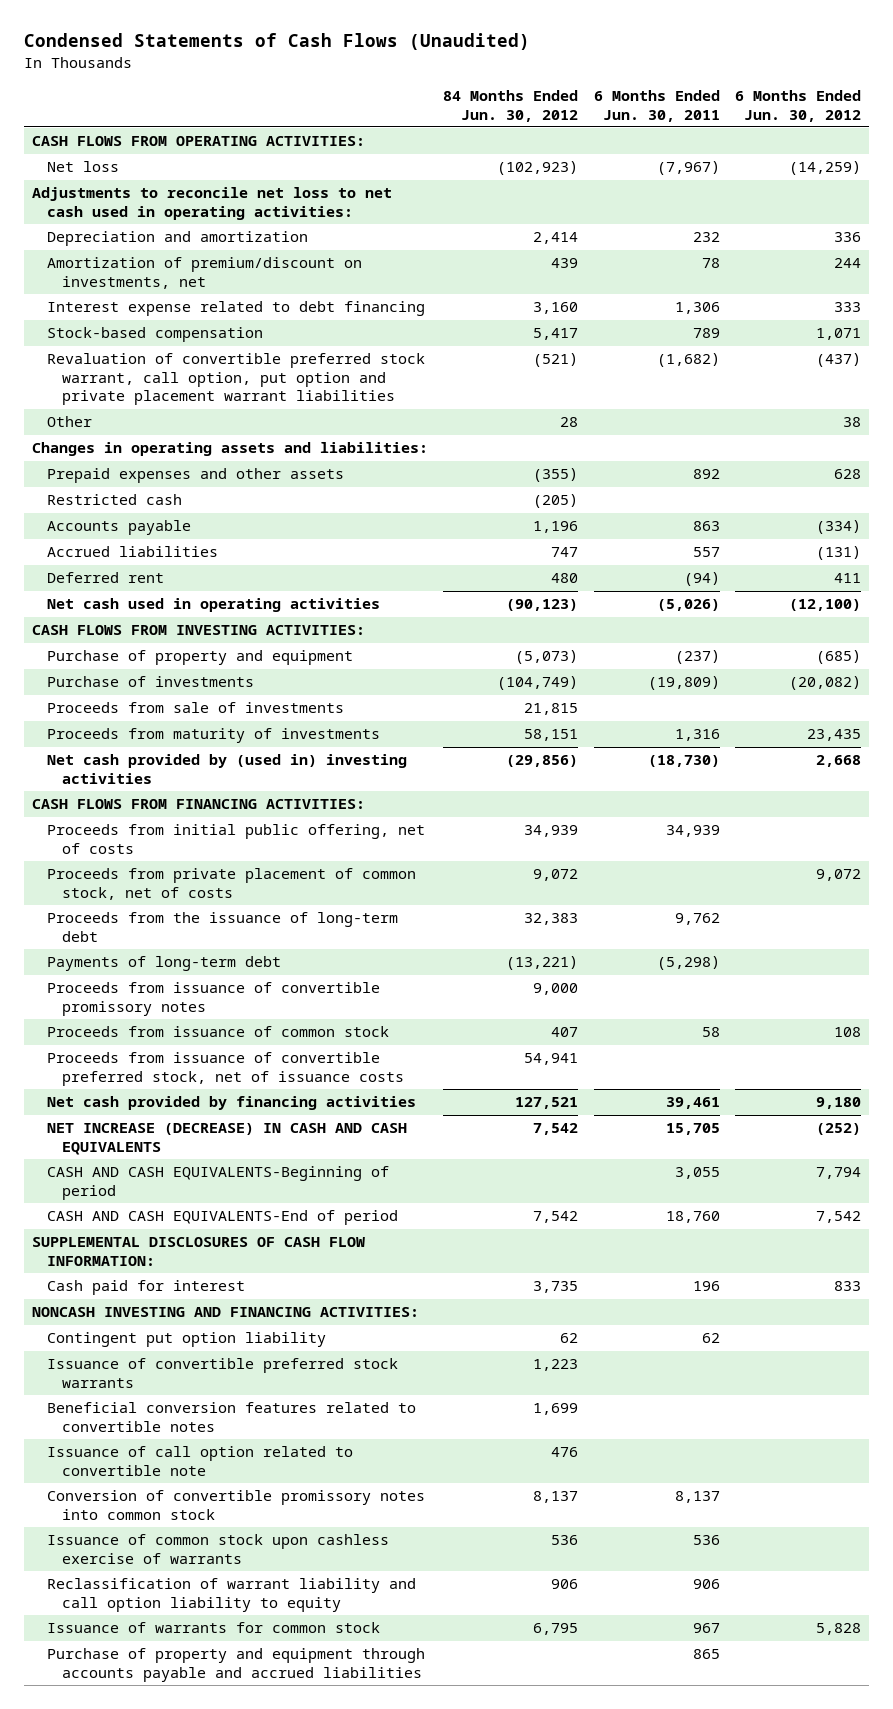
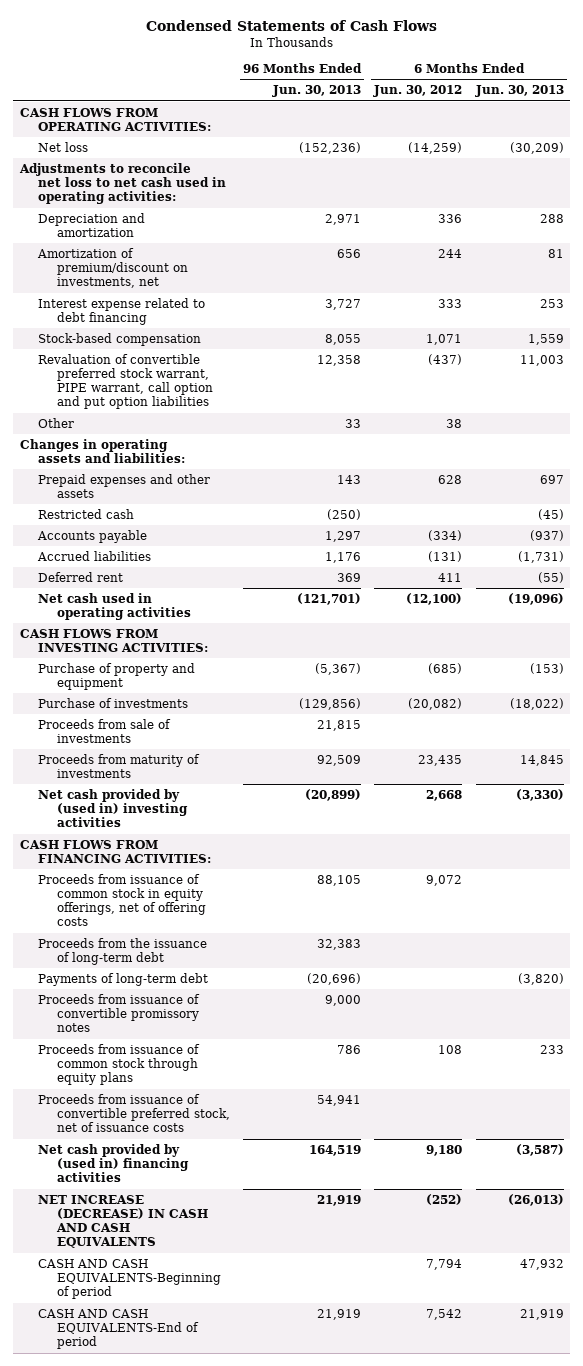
- Condensed Statements of Cash Flows (Unaudited)
+ Condensed Statements of Cash Flows
- | 84 Months Ended Jun. 30, 2012 | 6 Months Ended Jun. 30, 2011 | 6 Months Ended Jun. 30, 2012
+ | 96 Months Ended Jun. 30, 2013 | 6 Months Ended Jun. 30, 2012 | 6 Months Ended Jun. 30, 2013
- Revaluation of convertible preferred stock warrant, call option, put option and private placement warrant liabilities | (521) | (1,682) | (437)
+ Revaluation of convertible preferred stock warrant, PIPE warrant, call option and put option liabilities | 12,358 | (437) | 11,003
- Proceeds from initial public offering, net of costs | 34,939 | 34,939 |
- Proceeds from private placement of common stock, net of costs | 9,072 | | 9,072
+ Proceeds from issuance of common stock in equity offerings, net of offering costs | 88,105 | 9,072 |
- Proceeds from issuance of common stock | 407 | 58 | 108
+ Proceeds from issuance of common stock through equity plans | 786 | 108 | 233
- Net cash provided by financing activities | 127,521 | 39,461 | 9,180
+ Net cash provided by (used in) financing activities | 164,519 | 9,180 | (3,587)
- SUPPLEMENTAL DISCLOSURES OF CASH FLOW INFORMATION:
- Cash paid for interest | 3,735 | 196 | 833
- NONCASH INVESTING AND FINANCING ACTIVITIES:
- Contingent put option liability | 62 | 62 |
- Issuance of convertible preferred stock warrants | 1,223 | |
- Beneficial conversion features related to convertible notes | 1,699 | |
- Issuance of call option related to convertible note | 476 | |
- Conversion of convertible promissory notes into common stock | 8,137 | 8,137 |
- Issuance of common stock upon cashless exercise of warrants | 536 | 536 |
- Reclassification of warrant liability and call option liability to equity | 906 | 906 |
- Issuance of warrants for common stock | 6,795 | 967 | 5,828
- Purchase of property and equipment through accounts payable and accrued liabilities | | 865 |

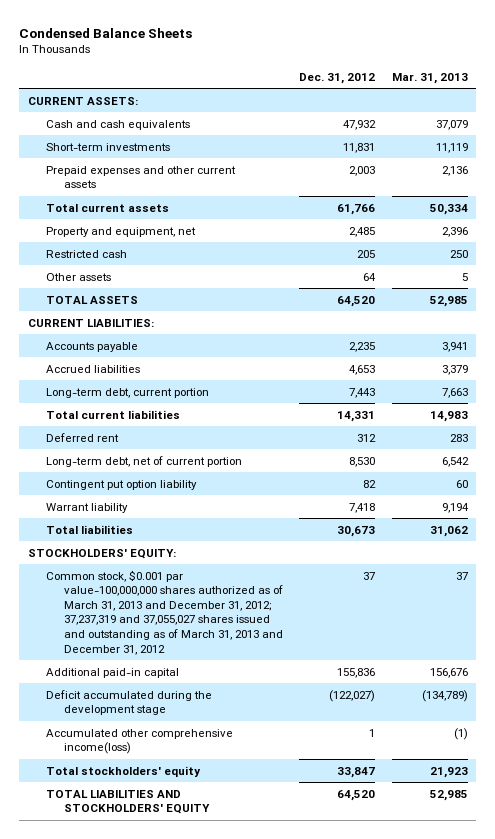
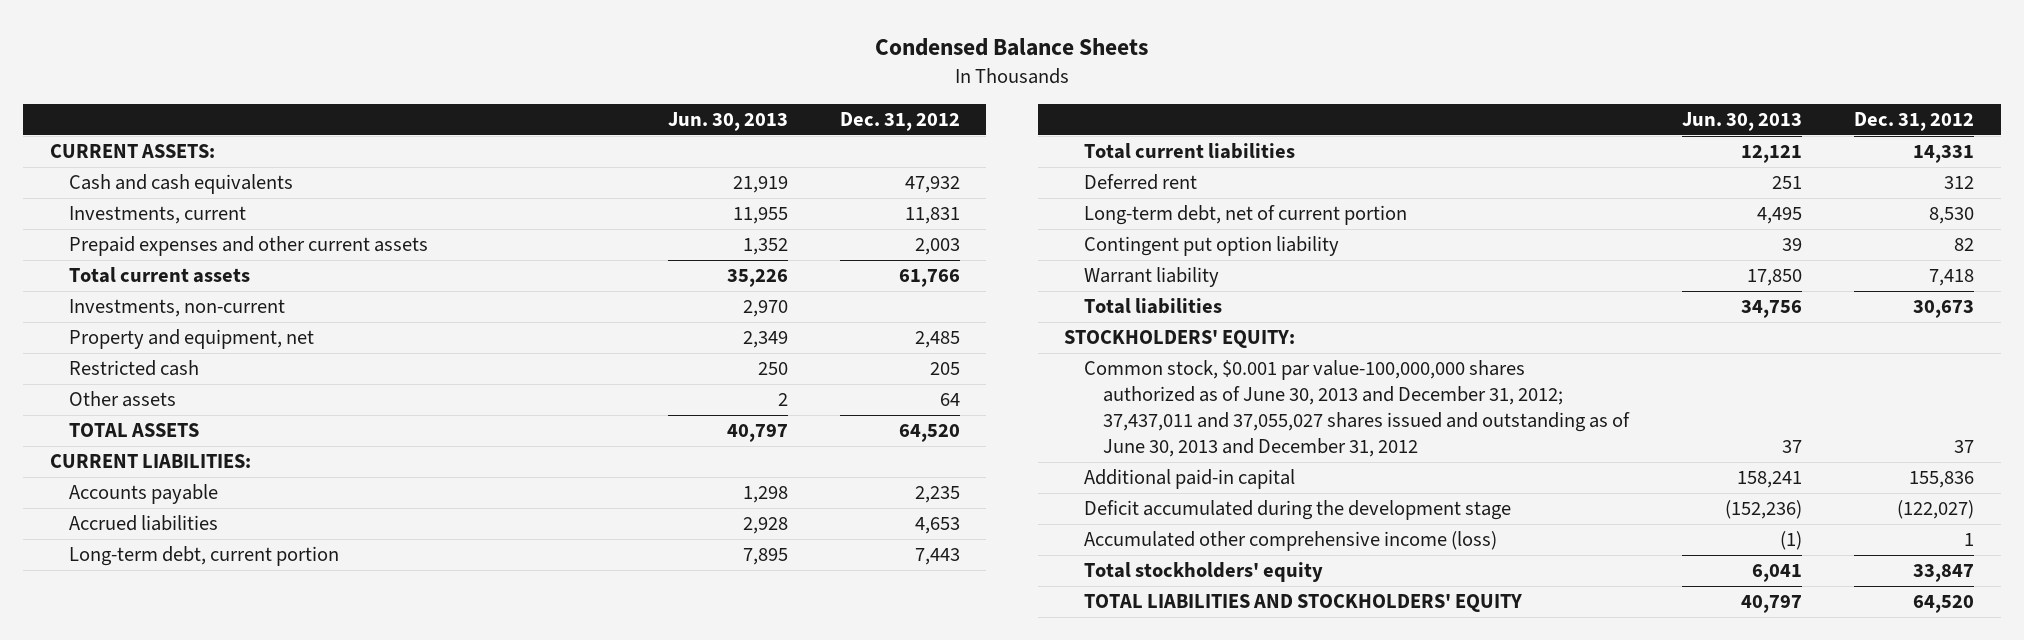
- | Dec. 31, 2012 | Mar. 31, 2013
+ | Jun. 30, 2013 | Dec. 31, 2012
- Short-term investments | 11,831 | 11,119
+ Investments, current | 11,955 | 11,831
+ Investments, non-current | 2,970 |
- Common stock, $0.001 par value-100,000,000 shares authorized as of March 31, 2013 and December 31, 2012; 37,237,319 and 37,055,027 shares issued and outstanding as of March 31, 2013 and December 31, 2012 | 37 | 37
+ Common stock, $0.001 par value-100,000,000 shares authorized as of June 30, 2013 and December 31, 2012; 37,437,011 and 37,055,027 shares issued and outstanding as of June 30, 2013 and December 31, 2012 | 37 | 37
- Accumulated other comprehensive income(loss) | 1 | (1)
+ Accumulated other comprehensive income (loss) | (1) | 1

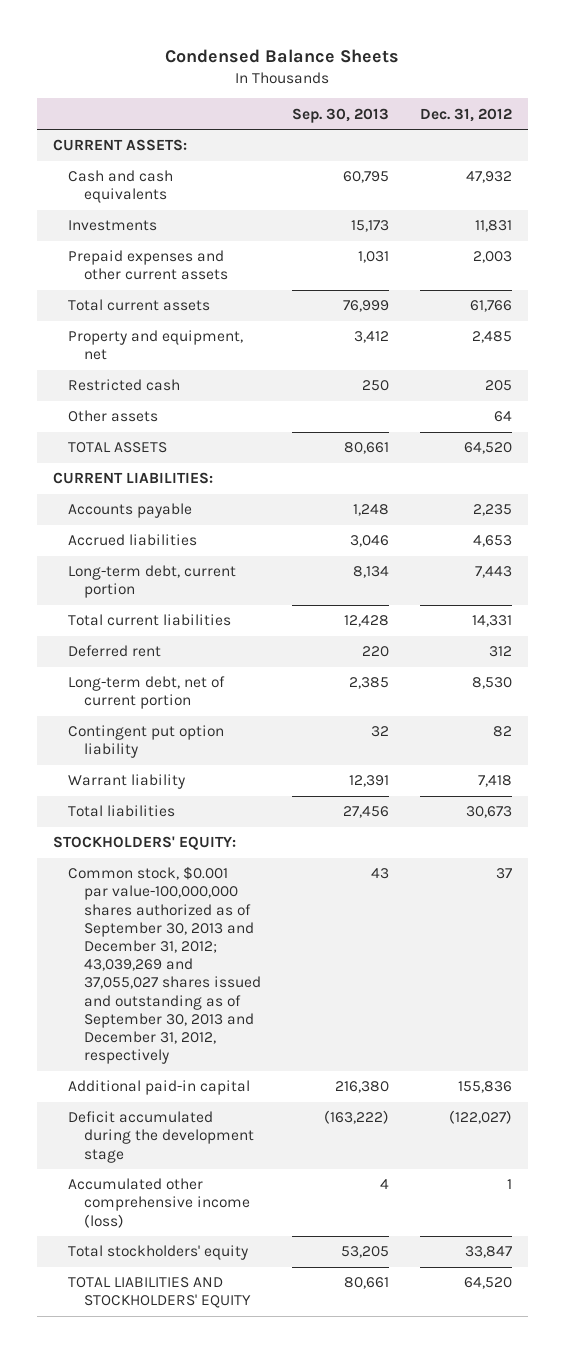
- | Jun. 30, 2013 | Dec. 31, 2012
+ | Sep. 30, 2013 | Dec. 31, 2012
- Investments, current | 11,955 | 11,831
+ Investments | 15,173 | 11,831
- Investments, non-current | 2,970 |
- Common stock, $0.001 par value-100,000,000 shares authorized as of June 30, 2013 and December 31, 2012; 37,437,011 and 37,055,027 shares issued and outstanding as of June 30, 2013 and December 31, 2012 | 37 | 37
+ Common stock, $0.001 par value-100,000,000 shares authorized as of September 30, 2013 and December 31, 2012; 43,039,269 and 37,055,027 shares issued and outstanding as of September 30, 2013 and December 31, 2012, respectively | 43 | 37

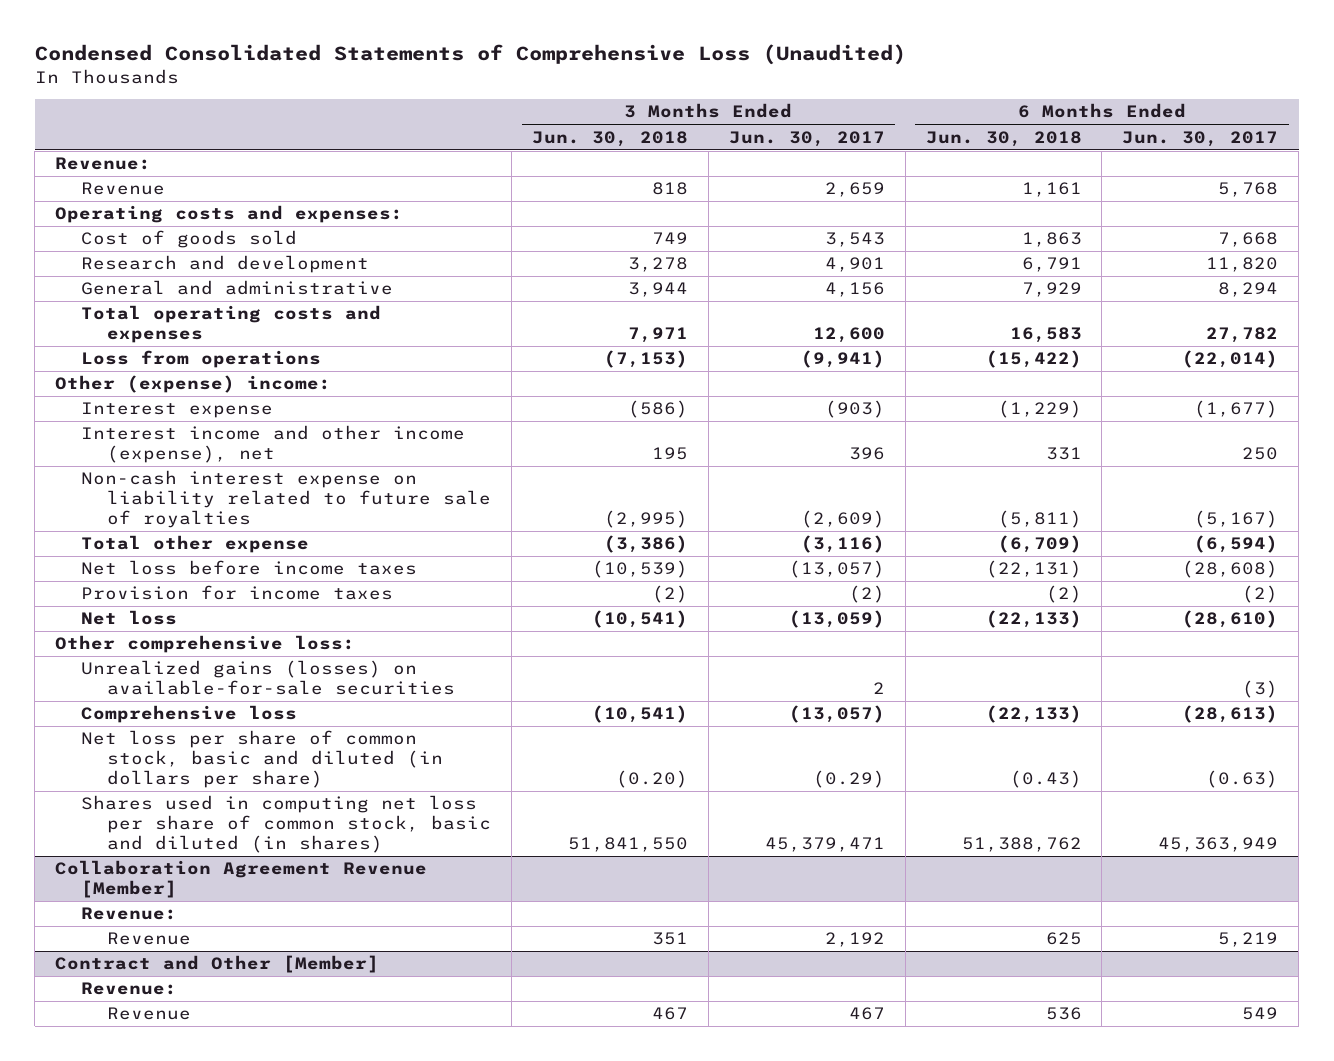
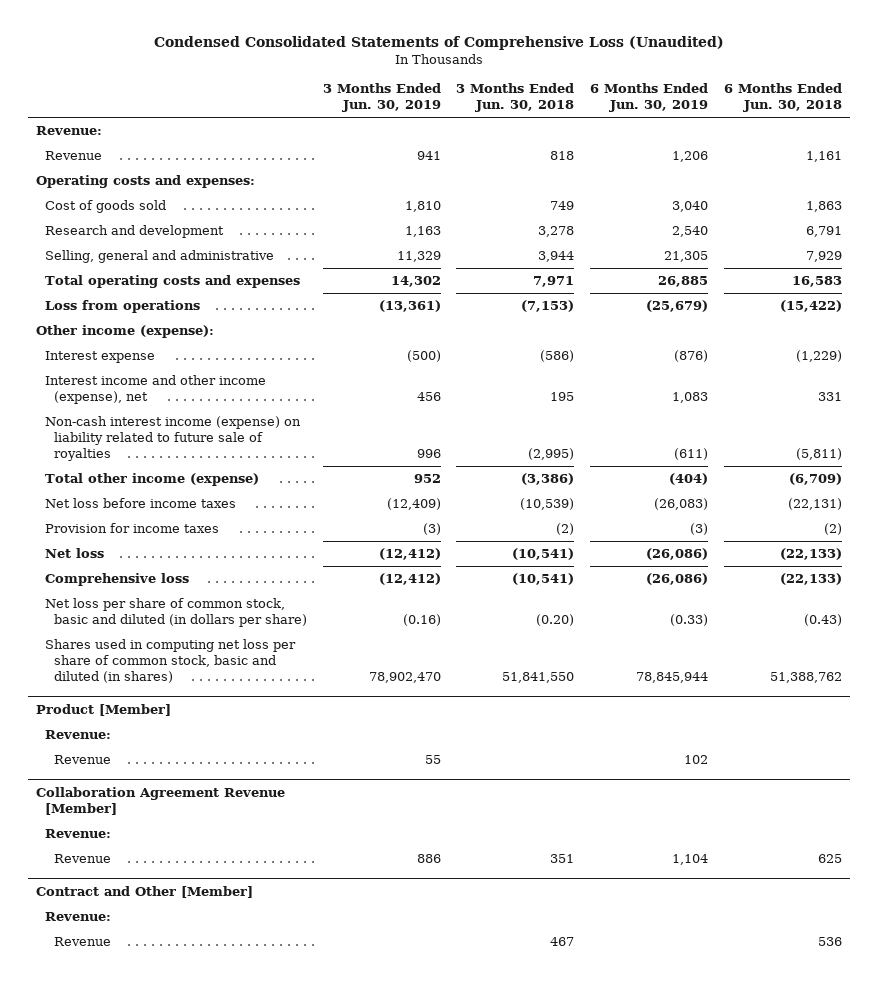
- | 3 Months Ended Jun. 30, 2018 | 3 Months Ended Jun. 30, 2017 | 6 Months Ended Jun. 30, 2018 | 6 Months Ended Jun. 30, 2017
+ | 3 Months Ended Jun. 30, 2019 | 3 Months Ended Jun. 30, 2018 | 6 Months Ended Jun. 30, 2019 | 6 Months Ended Jun. 30, 2018
- General and administrative | 3,944 | 4,156 | 7,929 | 8,294
+ Selling, general and administrative | 11,329 | 3,944 | 21,305 | 7,929
- Other (expense) income:
+ Other income (expense):
- Non-cash interest expense on liability related to future sale of royalties | (2,995) | (2,609) | (5,811) | (5,167)
- Total other expense | (3,386) | (3,116) | (6,709) | (6,594)
+ Non-cash interest income (expense) on liability related to future sale of royalties | 996 | (2,995) | (611) | (5,811)
+ Total other income (expense) | 952 | (3,386) | (404) | (6,709)
- Other comprehensive loss:
- Unrealized gains (losses) on available-for-sale securities | | 2 | | (3)
+ Product [Member]
+ Revenue:
+ Revenue | 55 | | 102 |

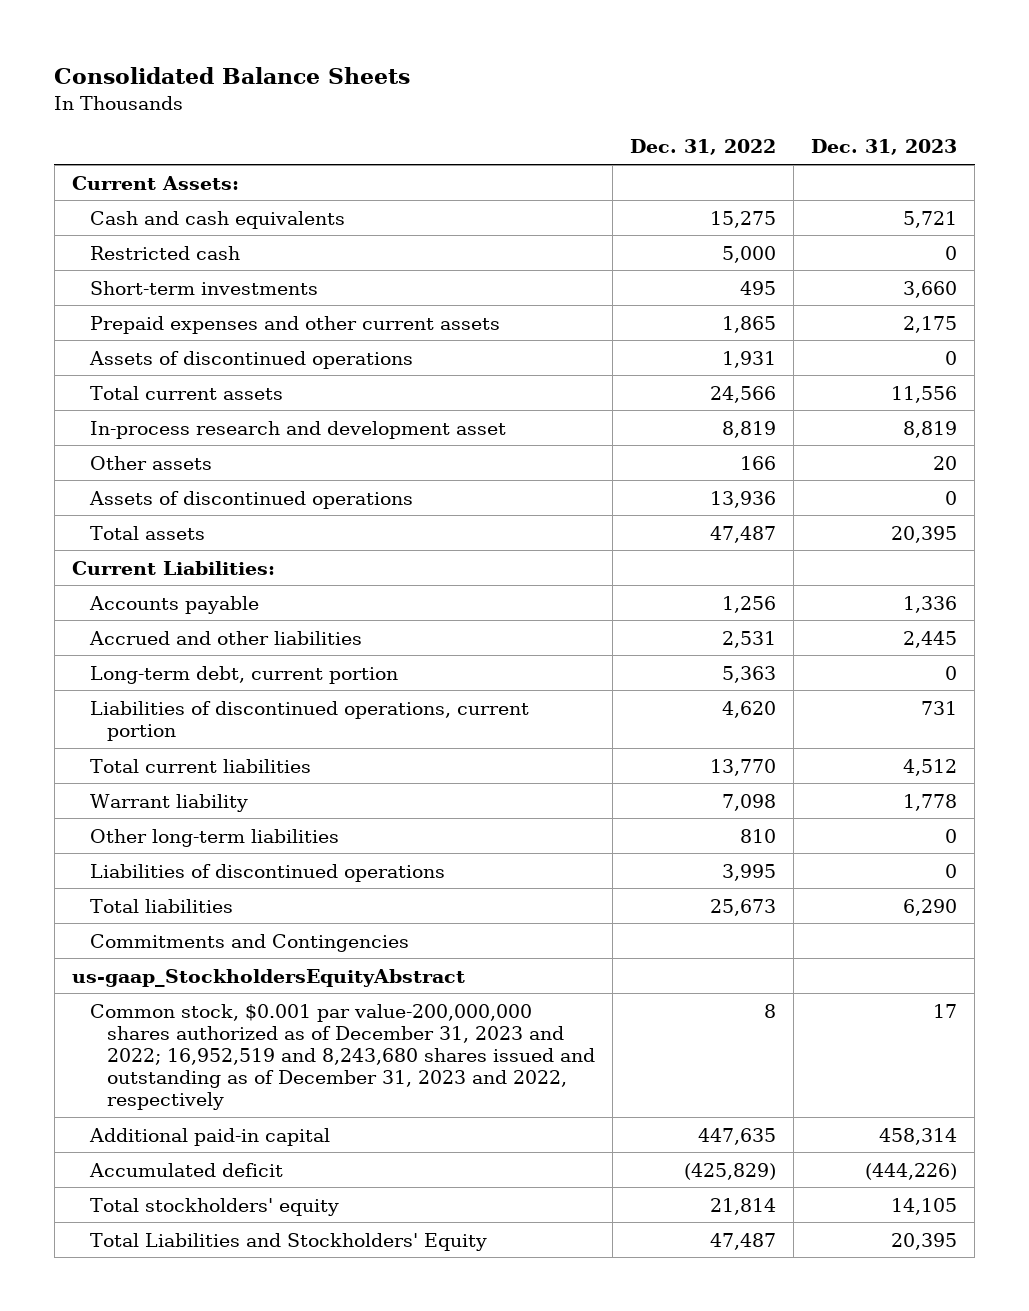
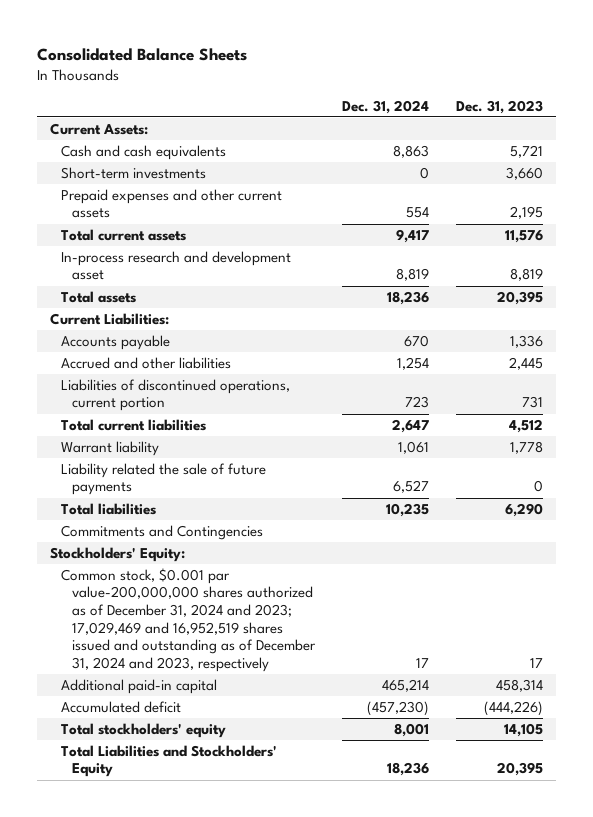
- | Dec. 31, 2022 | Dec. 31, 2023
+ | Dec. 31, 2024 | Dec. 31, 2023
- Restricted cash | 5,000 | 0
- Prepaid expenses and other current assets | 1,865 | 2,175
- Assets of discontinued operations | 1,931 | 0
- Total current assets | 24,566 | 11,556
+ Prepaid expenses and other current assets | 554 | 2,195
+ Total current assets | 9,417 | 11,576
- Other assets | 166 | 20
- Assets of discontinued operations | 13,936 | 0
- Long-term debt, current portion | 5,363 | 0
- Other long-term liabilities | 810 | 0
- Liabilities of discontinued operations | 3,995 | 0
+ Liability related the sale of future payments | 6,527 | 0
- us-gaap_StockholdersEquityAbstract
- Common stock, $0.001 par value-200,000,000 shares authorized as of December 31, 2023 and 2022; 16,952,519 and 8,243,680 shares issued and outstanding as of December 31, 2023 and 2022, respectively | 8 | 17
+ Stockholders' Equity:
+ Common stock, $0.001 par value-200,000,000 shares authorized as of December 31, 2024 and 2023; 17,029,469 and 16,952,519 shares issued and outstanding as of December 31, 2024 and 2023, respectively | 17 | 17

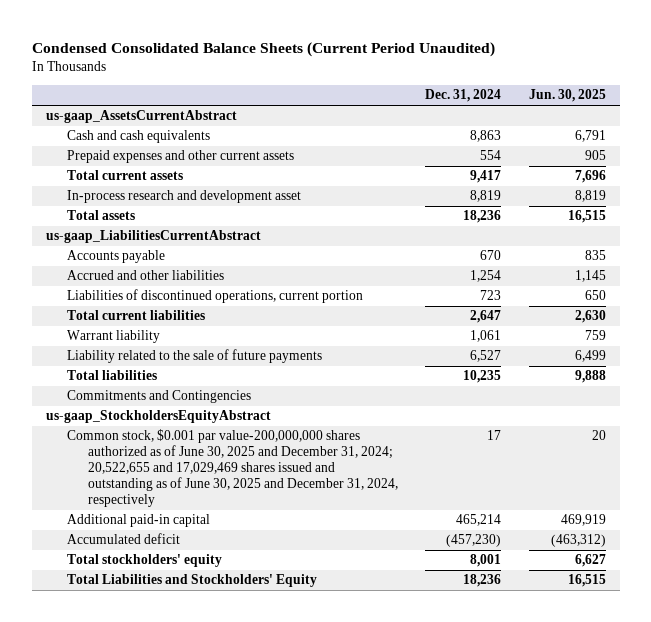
- Consolidated Balance Sheets
+ Condensed Consolidated Balance Sheets (Current Period Unaudited)
- | Dec. 31, 2024 | Dec. 31, 2023
+ | Dec. 31, 2024 | Jun. 30, 2025
- Current Assets:
+ us-gaap_AssetsCurrentAbstract
- Short-term investments | 0 | 3,660
- Current Liabilities:
+ us-gaap_LiabilitiesCurrentAbstract
- Liability related the sale of future payments | 6,527 | 0
+ Liability related to the sale of future payments | 6,527 | 6,499
- Stockholders' Equity:
- Common stock, $0.001 par value-200,000,000 shares authorized as of December 31, 2024 and 2023; 17,029,469 and 16,952,519 shares issued and outstanding as of December 31, 2024 and 2023, respectively | 17 | 17
+ us-gaap_StockholdersEquityAbstract
+ Common stock, $0.001 par value-200,000,000 shares authorized as of June 30, 2025 and December 31, 2024; 20,522,655 and 17,029,469 shares issued and outstanding as of June 30, 2025 and December 31, 2024, respectively | 17 | 20

